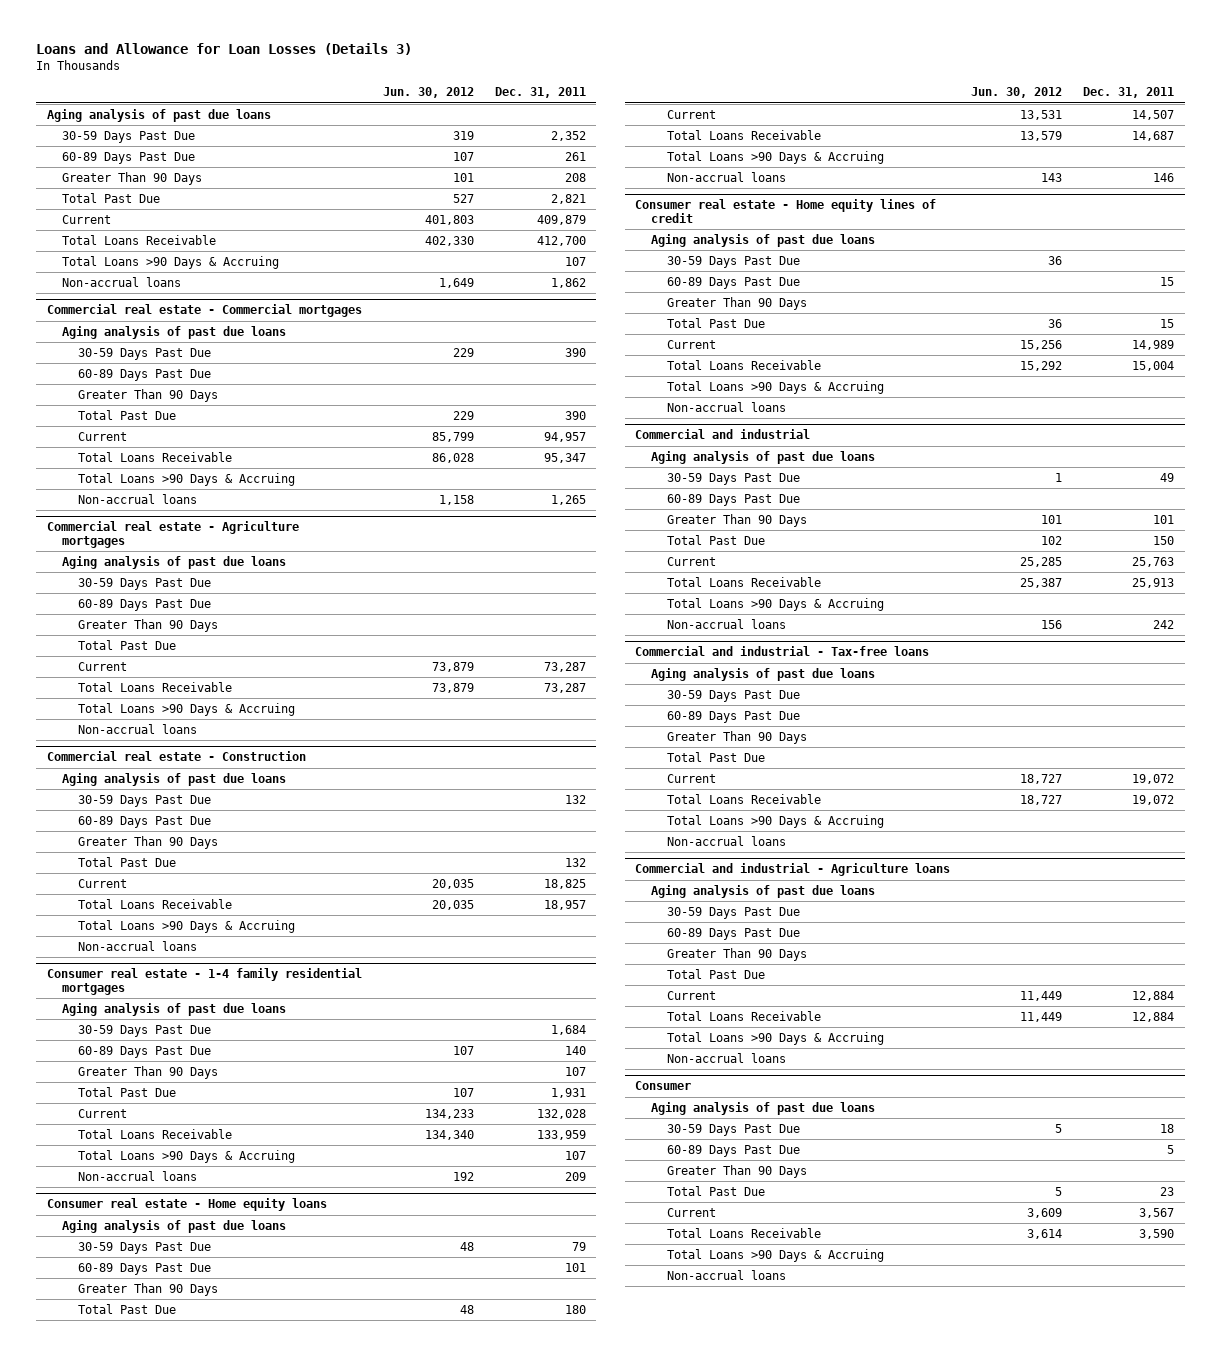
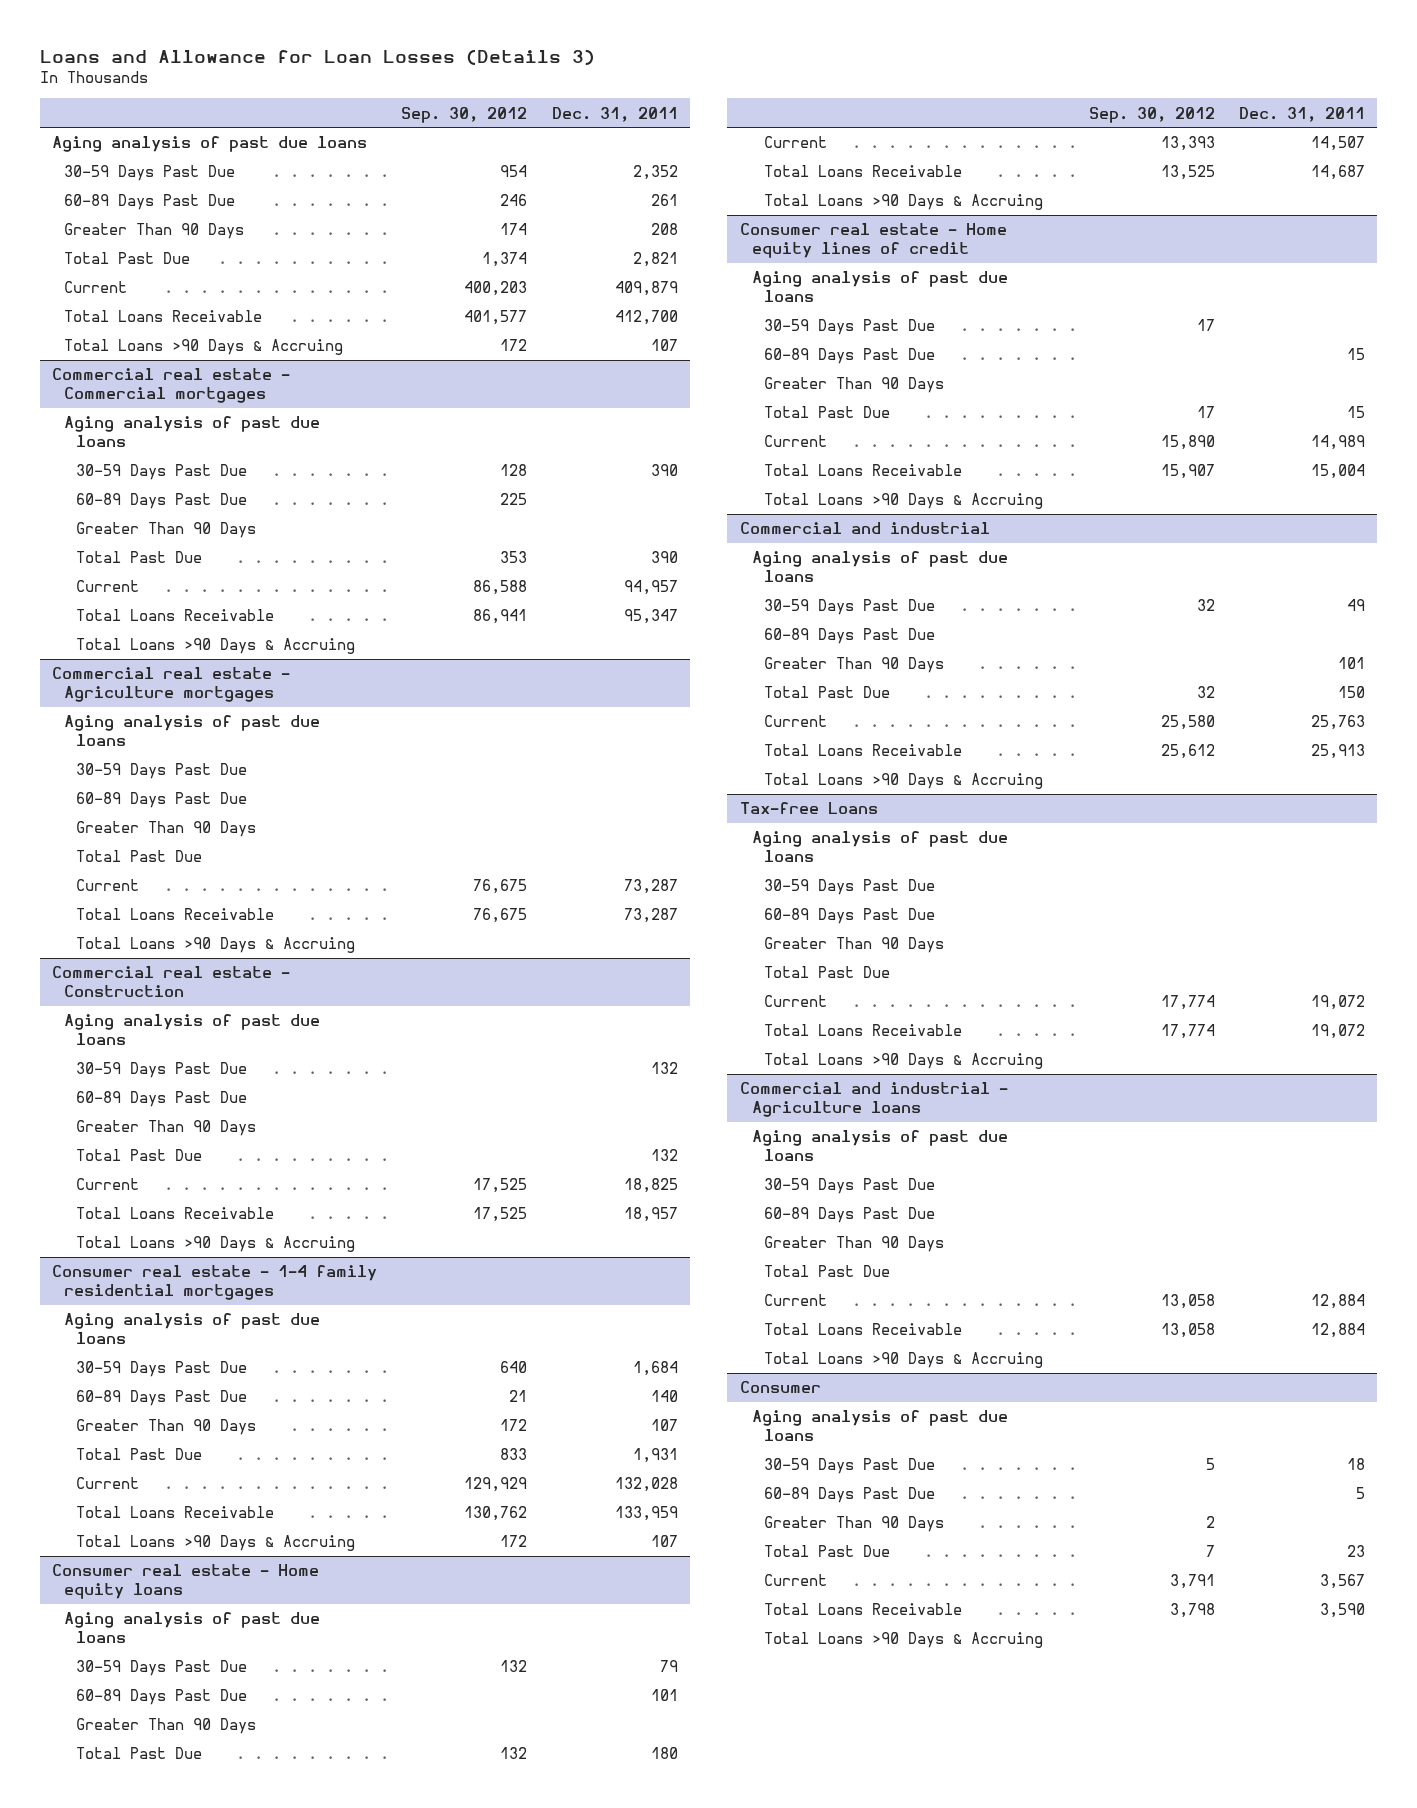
- | Jun. 30, 2012 | Dec. 31, 2011
+ | Sep. 30, 2012 | Dec. 31, 2011
- Non-accrual loans | 1,649 | 1,862
@ Commercial real estate - Commercial mortgages
- Non-accrual loans | 1,158 | 1,265
@ Commercial real estate - Agriculture mortgages
- Non-accrual loans
@ Commercial real estate - Construction
- Non-accrual loans
@ Consumer real estate - 1-4 family residential mortgages
- Non-accrual loans | 192 | 209
@ Consumer real estate - Home equity loans
- Non-accrual loans | 143 | 146
@ Consumer real estate - Home equity lines of credit
- Non-accrual loans
@ Commercial and industrial
- Non-accrual loans | 156 | 242
- Commercial and industrial - Tax-free loans
+ Tax-free Loans
- Non-accrual loans
@ Commercial and industrial - Agriculture loans
- Non-accrual loans
@ Consumer
- Non-accrual loans

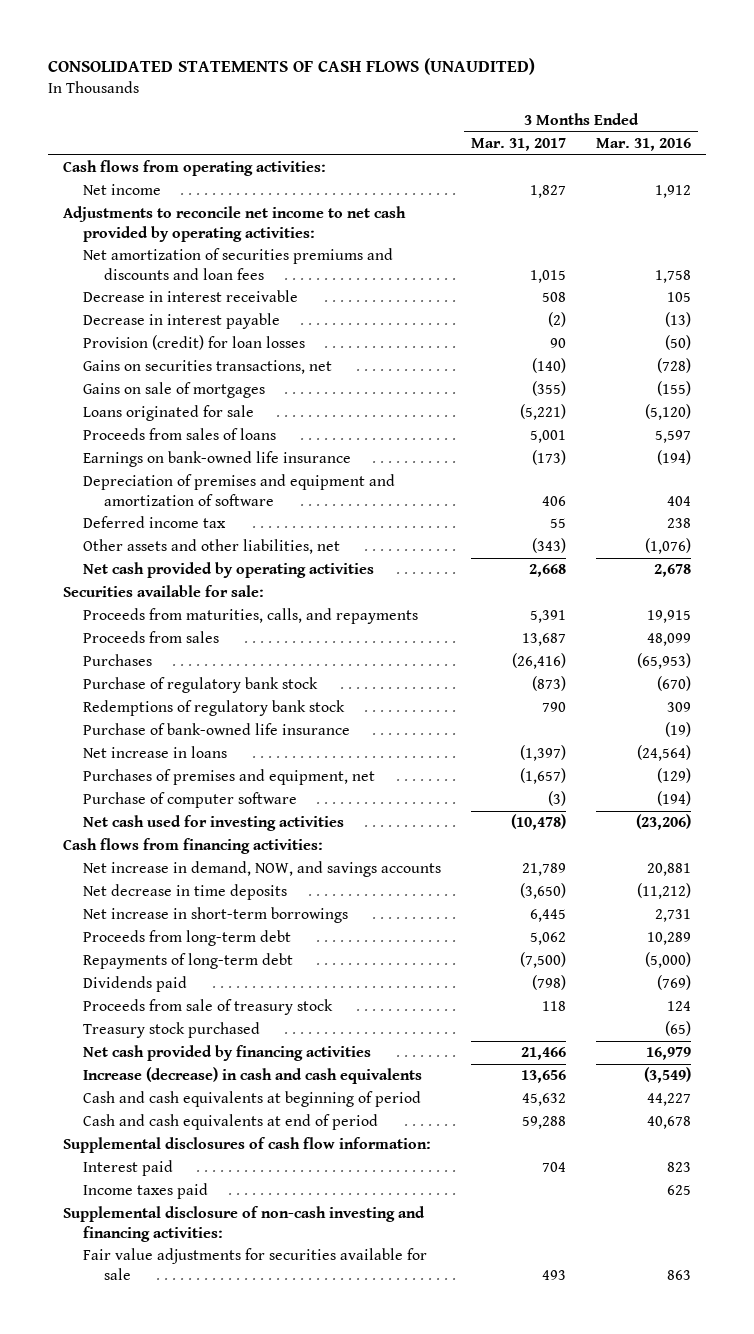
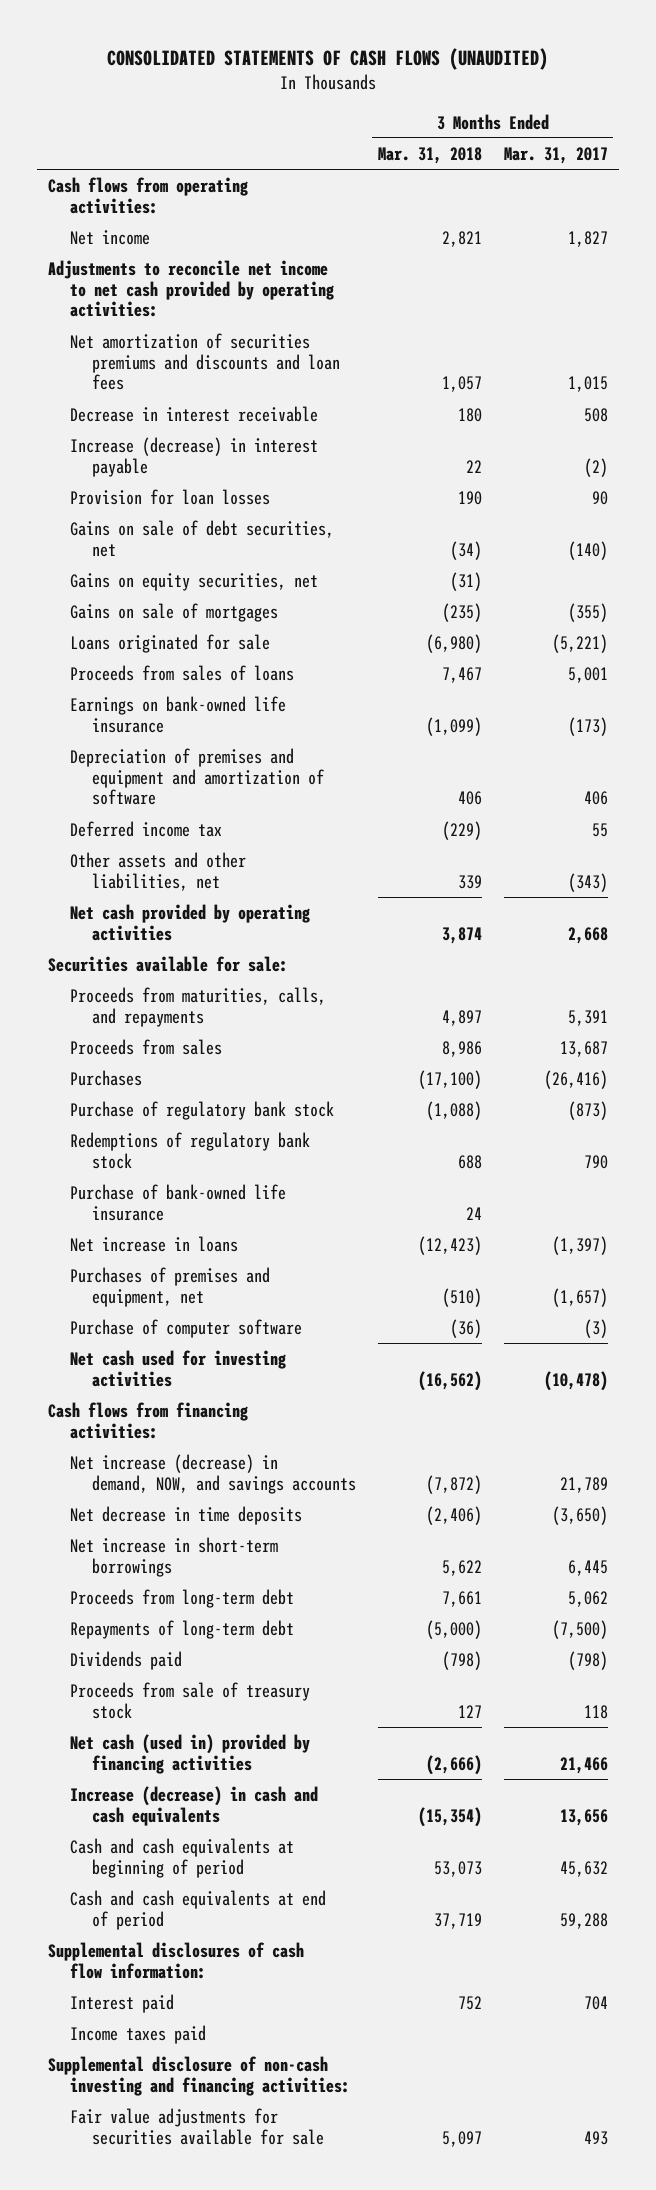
- | 3 Months Ended Mar. 31, 2017 | 3 Months Ended Mar. 31, 2016
+ | 3 Months Ended Mar. 31, 2018 | 3 Months Ended Mar. 31, 2017
- Decrease in interest payable | (2) | (13)
- Provision (credit) for loan losses | 90 | (50)
- Gains on securities transactions, net | (140) | (728)
+ Increase (decrease) in interest payable | 22 | (2)
+ Provision for loan losses | 190 | 90
+ Gains on sale of debt securities, net | (34) | (140)
+ Gains on equity securities, net | (31) |
- Net increase in demand, NOW, and savings accounts | 21,789 | 20,881
+ Net increase (decrease) in demand, NOW, and savings accounts | (7,872) | 21,789
- Treasury stock purchased | | (65)
- Net cash provided by financing activities | 21,466 | 16,979
+ Net cash (used in) provided by financing activities | (2,666) | 21,466

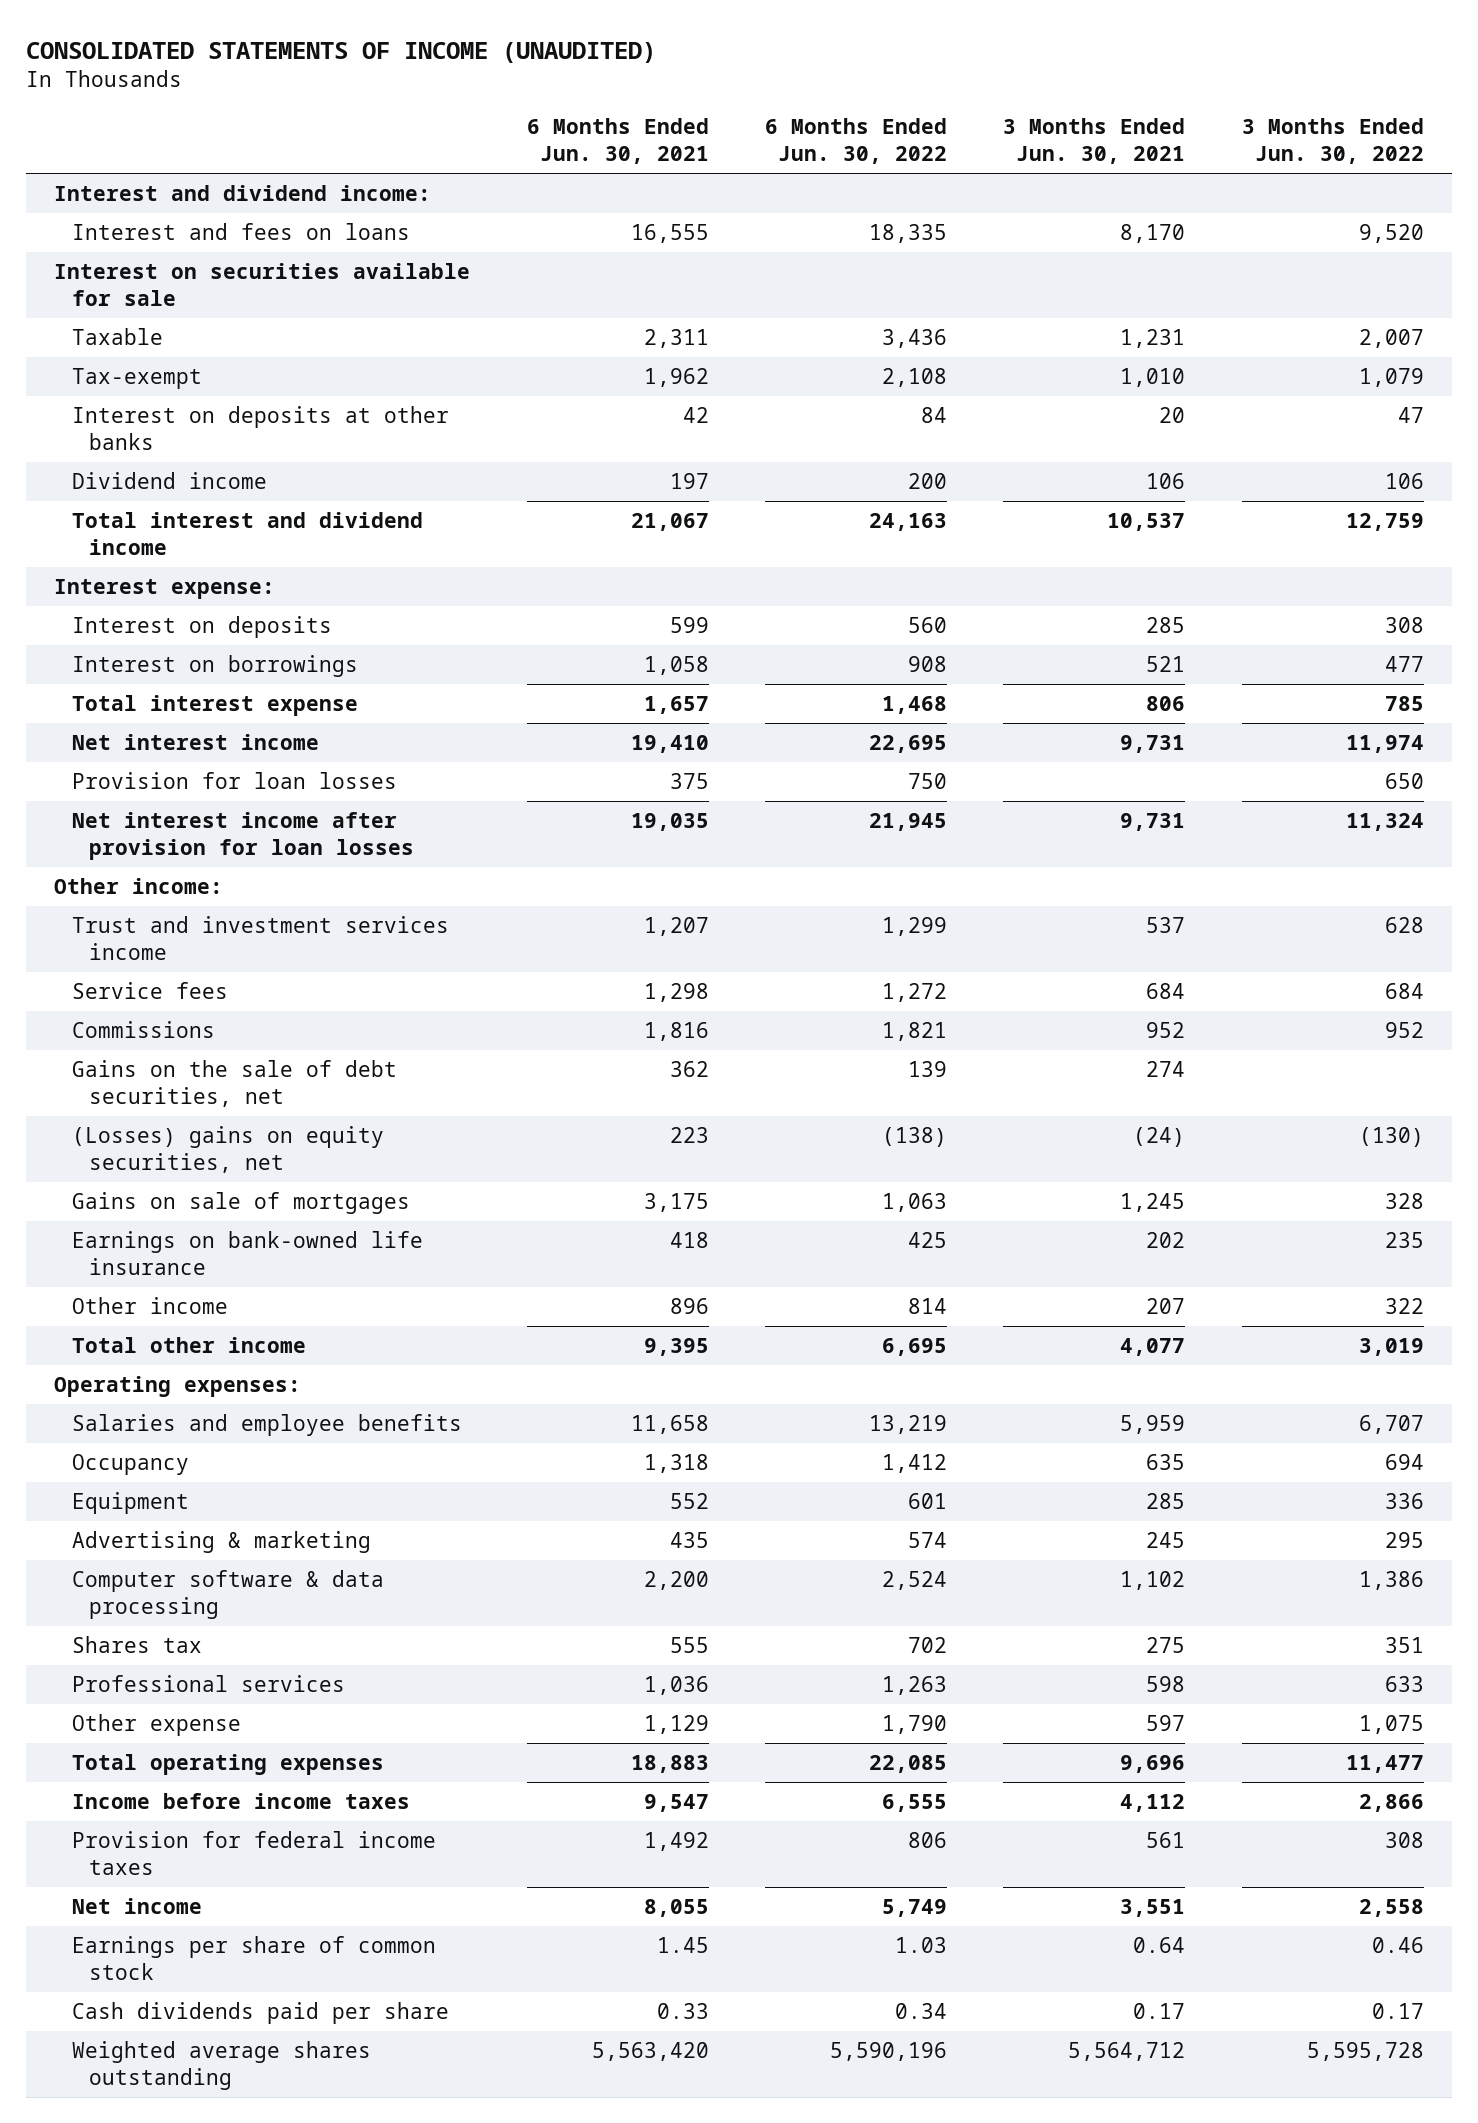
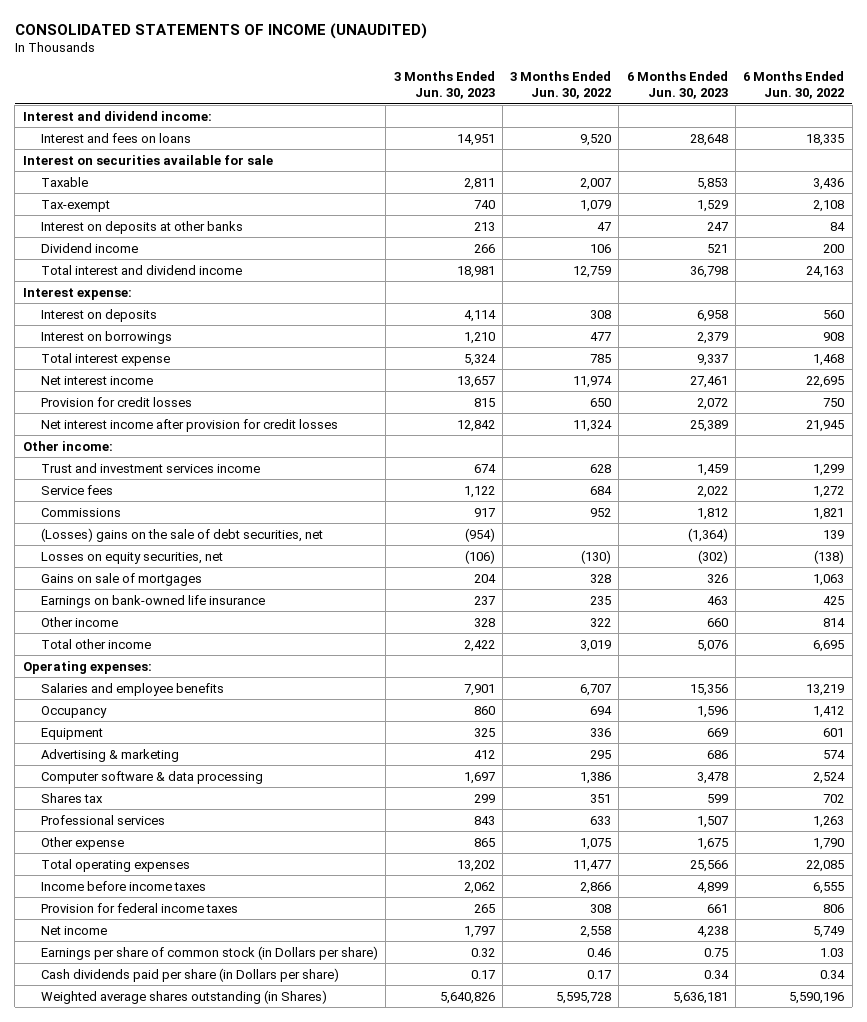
- | 6 Months Ended Jun. 30, 2021 | 6 Months Ended Jun. 30, 2022 | 3 Months Ended Jun. 30, 2021 | 3 Months Ended Jun. 30, 2022
+ | 3 Months Ended Jun. 30, 2023 | 3 Months Ended Jun. 30, 2022 | 6 Months Ended Jun. 30, 2023 | 6 Months Ended Jun. 30, 2022
- Provision for loan losses | 375 | 750 | | 650
- Net interest income after provision for loan losses | 19,035 | 21,945 | 9,731 | 11,324
+ Provision for credit losses | 815 | 650 | 2,072 | 750
+ Net interest income after provision for credit losses | 12,842 | 11,324 | 25,389 | 21,945
- Gains on the sale of debt securities, net | 362 | 139 | 274 |
- (Losses) gains on equity securities, net | 223 | (138) | (24) | (130)
+ (Losses) gains on the sale of debt securities, net | (954) | | (1,364) | 139
+ Losses on equity securities, net | (106) | (130) | (302) | (138)
- Earnings per share of common stock | 1.45 | 1.03 | 0.64 | 0.46
- Cash dividends paid per share | 0.33 | 0.34 | 0.17 | 0.17
- Weighted average shares outstanding | 5,563,420 | 5,590,196 | 5,564,712 | 5,595,728
+ Earnings per share of common stock (in Dollars per share) | 0.32 | 0.46 | 0.75 | 1.03
+ Cash dividends paid per share (in Dollars per share) | 0.17 | 0.17 | 0.34 | 0.34
+ Weighted average shares outstanding (in Shares) | 5,640,826 | 5,595,728 | 5,636,181 | 5,590,196

